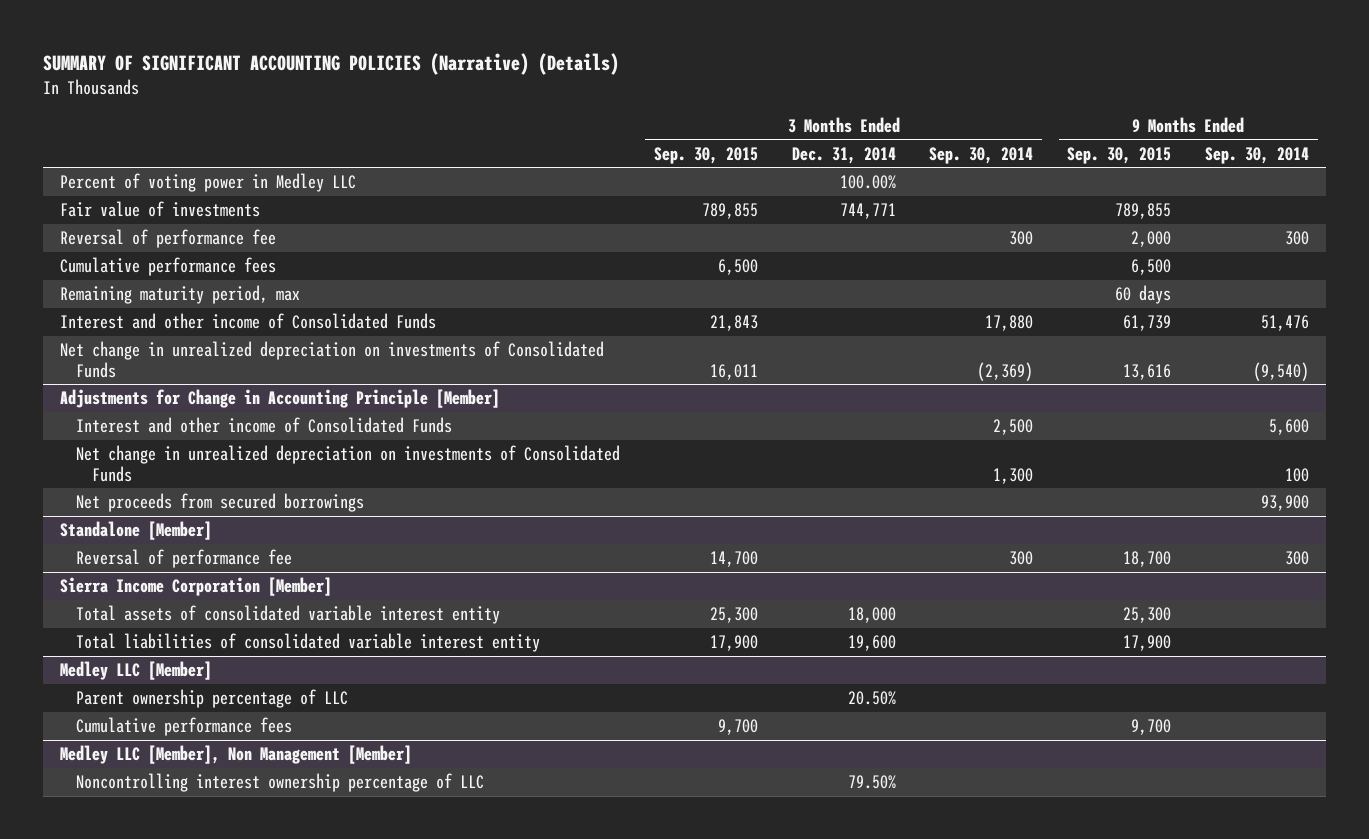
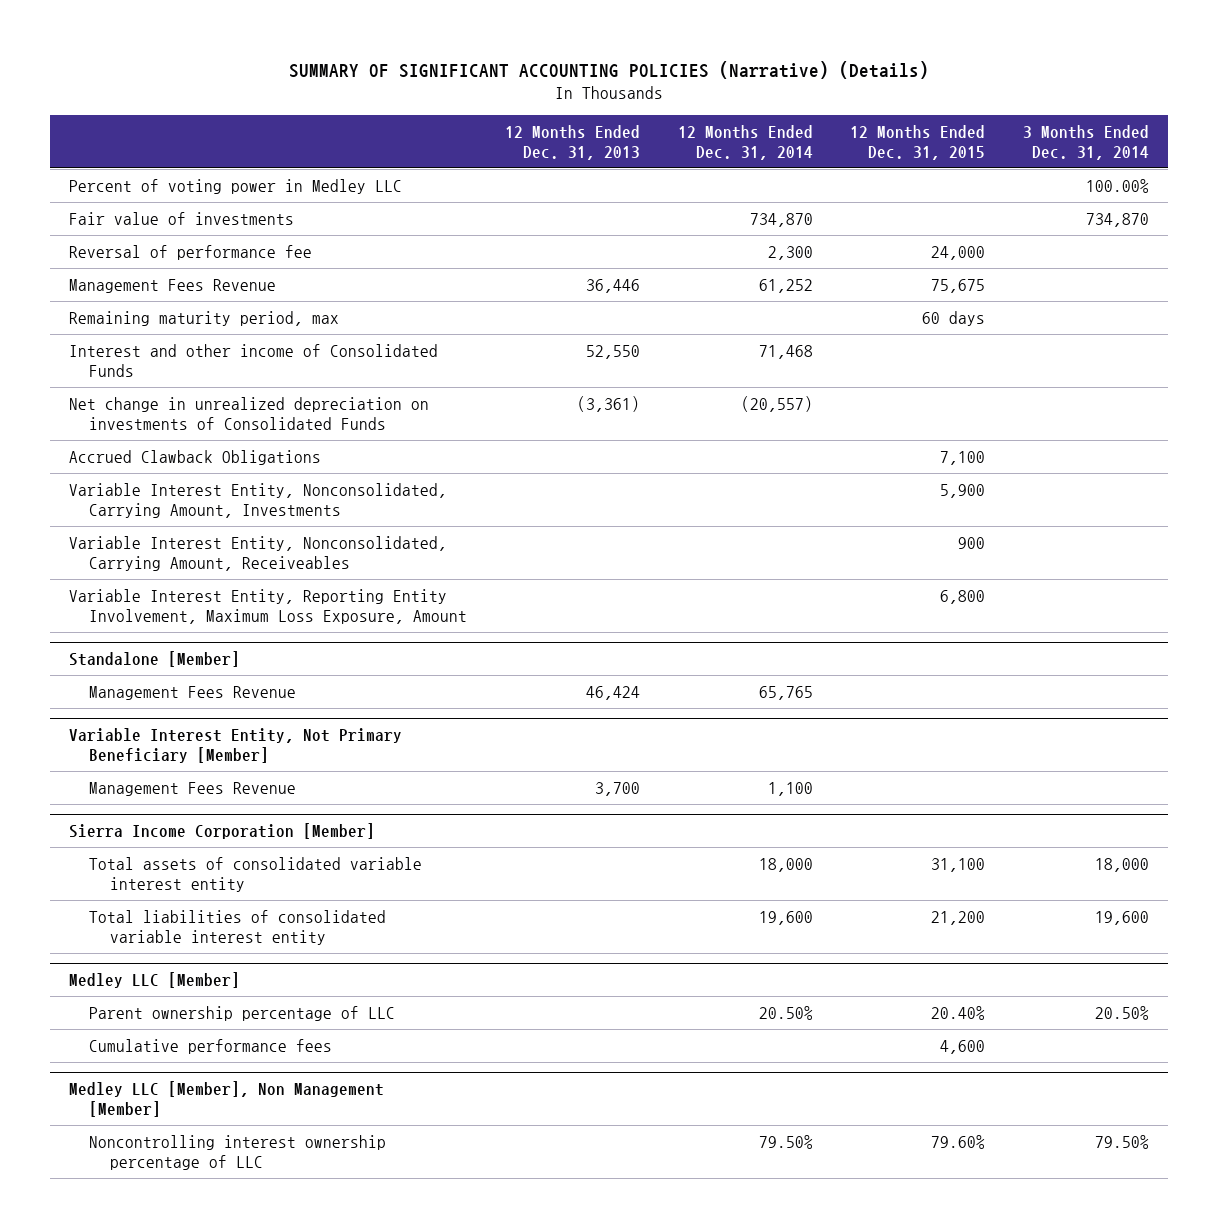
- | 3 Months Ended Sep. 30, 2015 | 3 Months Ended Dec. 31, 2014 | 3 Months Ended Sep. 30, 2014 | 9 Months Ended Sep. 30, 2015 | 9 Months Ended Sep. 30, 2014
+ | 12 Months Ended Dec. 31, 2013 | 12 Months Ended Dec. 31, 2014 | 12 Months Ended Dec. 31, 2015 | 3 Months Ended Dec. 31, 2014
- Fair value of investments | 789,855 | 744,771 | | 789,855 |
+ Fair value of investments | | 734,870 | | 734,870
- Cumulative performance fees | 6,500 | | | 6,500 |
+ Management Fees Revenue | 36,446 | 61,252 | 75,675 |
- Adjustments for Change in Accounting Principle [Member]
- Interest and other income of Consolidated Funds | | | 2,500 | | 5,600
- Net change in unrealized depreciation on investments of Consolidated Funds | | | 1,300 | | 100
- Net proceeds from secured borrowings | | | | | 93,900
+ Accrued Clawback Obligations | | | 7,100 |
+ Variable Interest Entity, Nonconsolidated, Carrying Amount, Investments | | | 5,900 |
+ Variable Interest Entity, Nonconsolidated, Carrying Amount, Receiveables | | | 900 |
+ Variable Interest Entity, Reporting Entity Involvement, Maximum Loss Exposure, Amount | | | 6,800 |
@ Standalone [Member]
- Reversal of performance fee | 14,700 | | 300 | 18,700 | 300
+ Management Fees Revenue | 46,424 | 65,765 | |
+ Variable Interest Entity, Not Primary Beneficiary [Member]
+ Management Fees Revenue | 3,700 | 1,100 | |

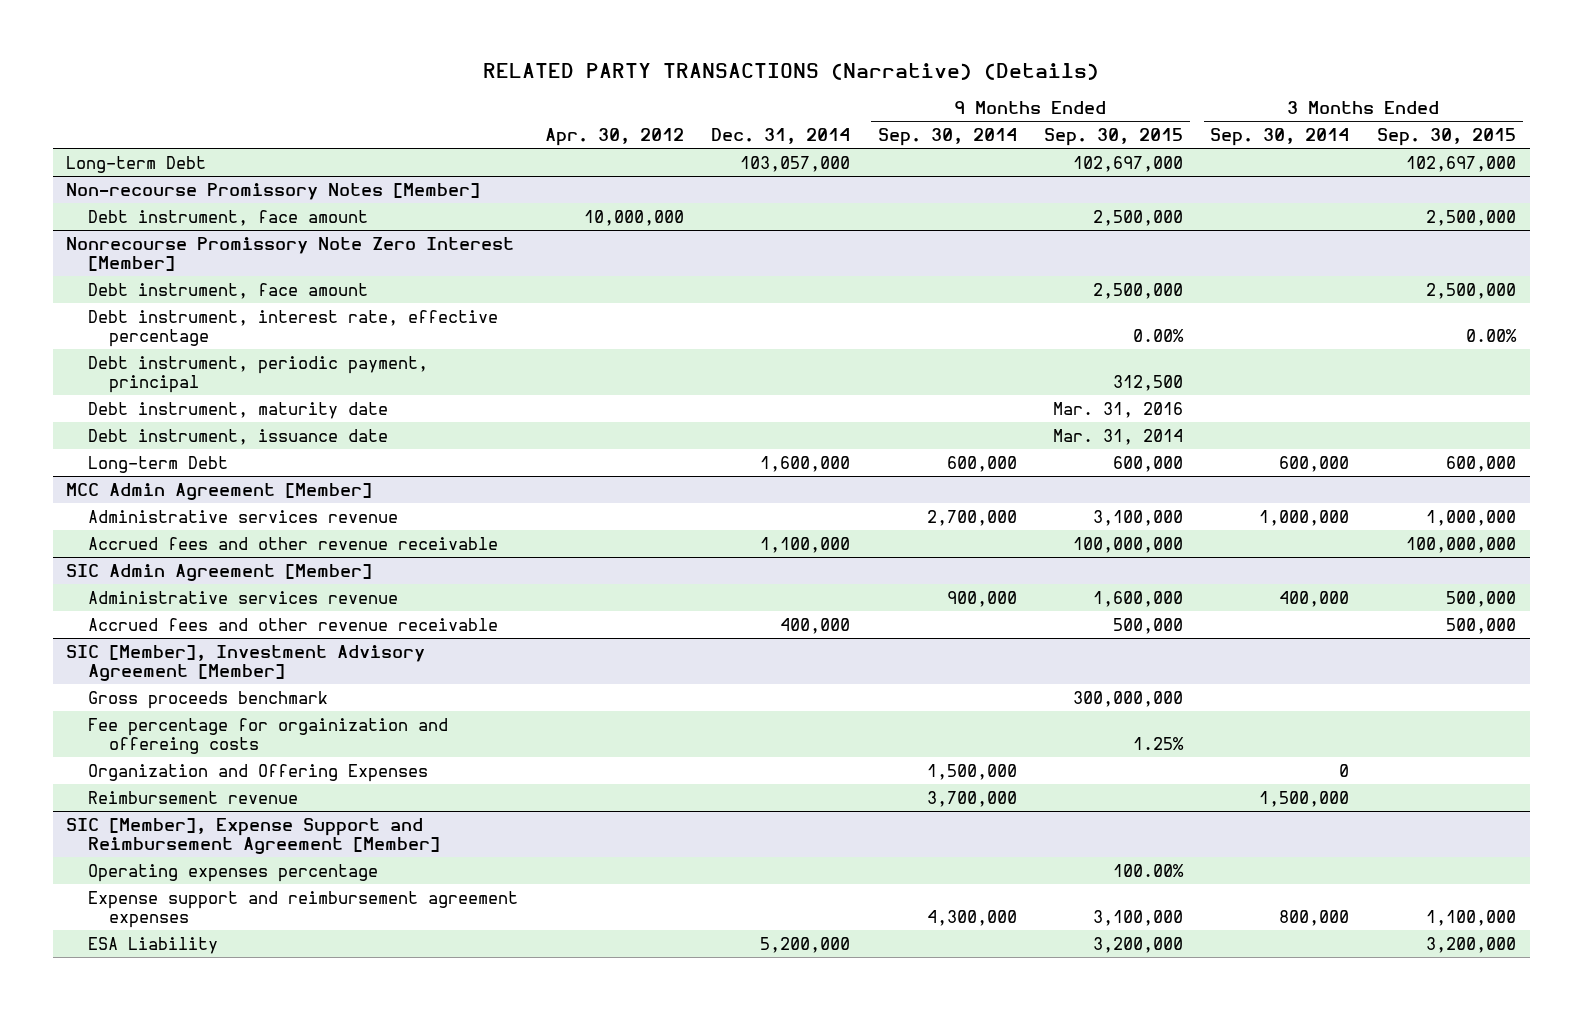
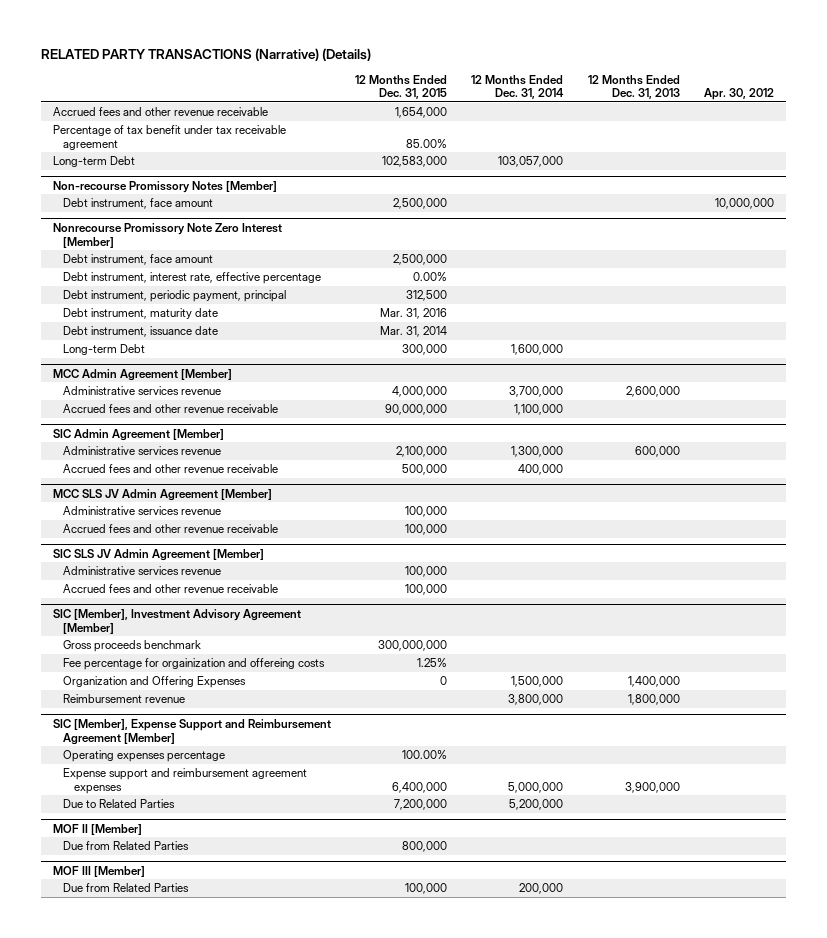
- | Apr. 30, 2012 | Dec. 31, 2014 | 9 Months Ended Sep. 30, 2014 | 9 Months Ended Sep. 30, 2015 | 3 Months Ended Sep. 30, 2014 | 3 Months Ended Sep. 30, 2015
+ | 12 Months Ended Dec. 31, 2015 | 12 Months Ended Dec. 31, 2014 | 12 Months Ended Dec. 31, 2013 | Apr. 30, 2012
+ Accrued fees and other revenue receivable | 1,654,000 | | |
+ Percentage of tax benefit under tax receivable agreement | 85.00% | | |
+ MCC SLS JV Admin Agreement [Member]
+ Administrative services revenue | 100,000 | | |
+ Accrued fees and other revenue receivable | 100,000 | | |
+ SIC SLS JV Admin Agreement [Member]
+ Administrative services revenue | 100,000 | | |
+ Accrued fees and other revenue receivable | 100,000 | | |
@ SIC [Member], Expense Support and Reimbursement Agreement [Member]
- ESA Liability | | 5,200,000 | | 3,200,000 | | 3,200,000
+ Due to Related Parties | 7,200,000 | 5,200,000 | |
+ MOF II [Member]
+ Due from Related Parties | 800,000 | | |
+ MOF III [Member]
+ Due from Related Parties | 100,000 | 200,000 | |

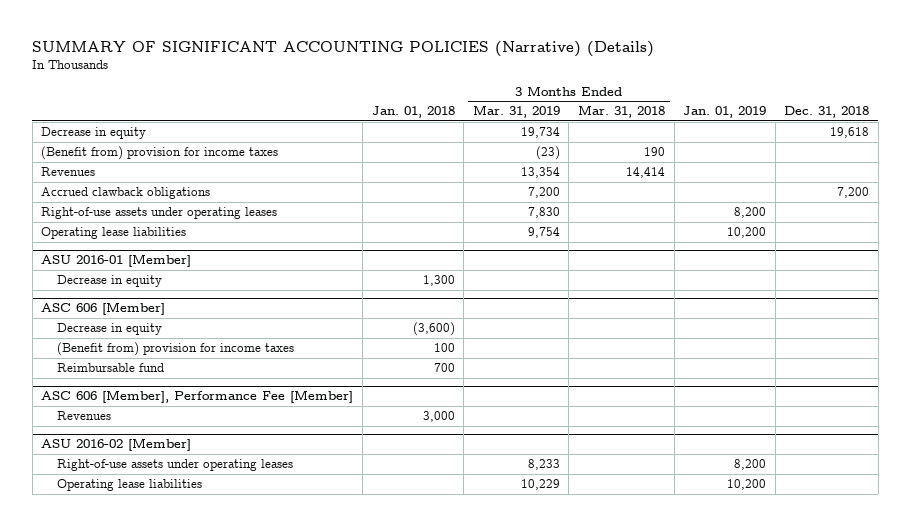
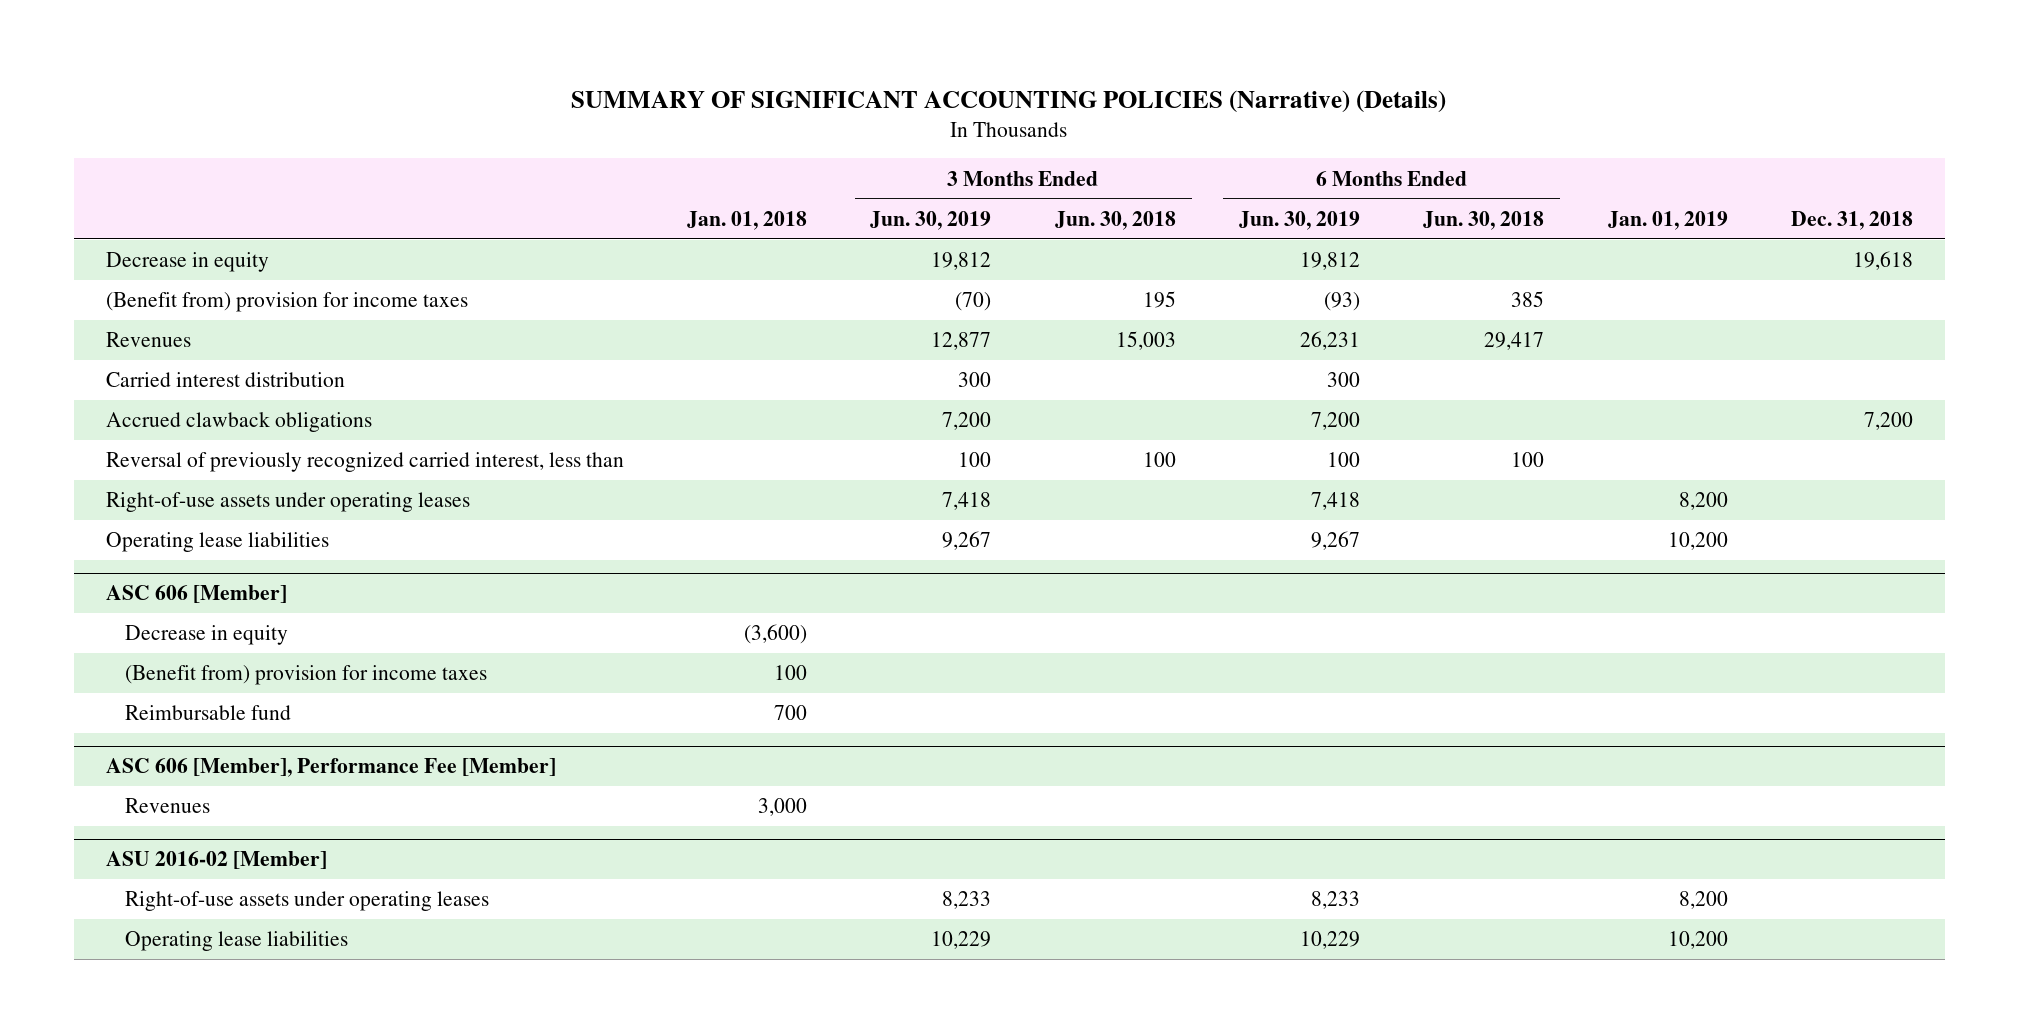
- | Jan. 01, 2018 | 3 Months Ended Mar. 31, 2019 | 3 Months Ended Mar. 31, 2018 | Jan. 01, 2019 | Dec. 31, 2018
+ | Jan. 01, 2018 | 3 Months Ended Jun. 30, 2019 | 3 Months Ended Jun. 30, 2018 | 6 Months Ended Jun. 30, 2019 | 6 Months Ended Jun. 30, 2018 | Jan. 01, 2019 | Dec. 31, 2018
+ Carried interest distribution | | 300 | | 300 | | |
+ Reversal of previously recognized carried interest, less than | | 100 | 100 | 100 | 100 | |
- ASU 2016-01 [Member]
- Decrease in equity | 1,300 | | | |

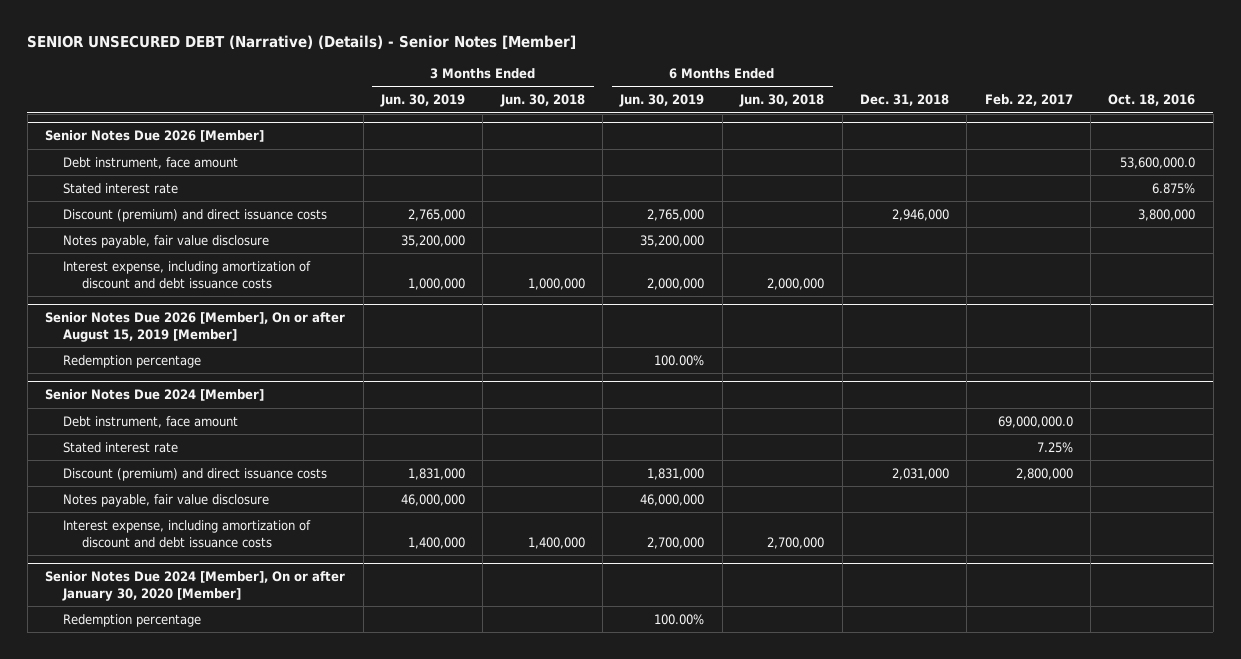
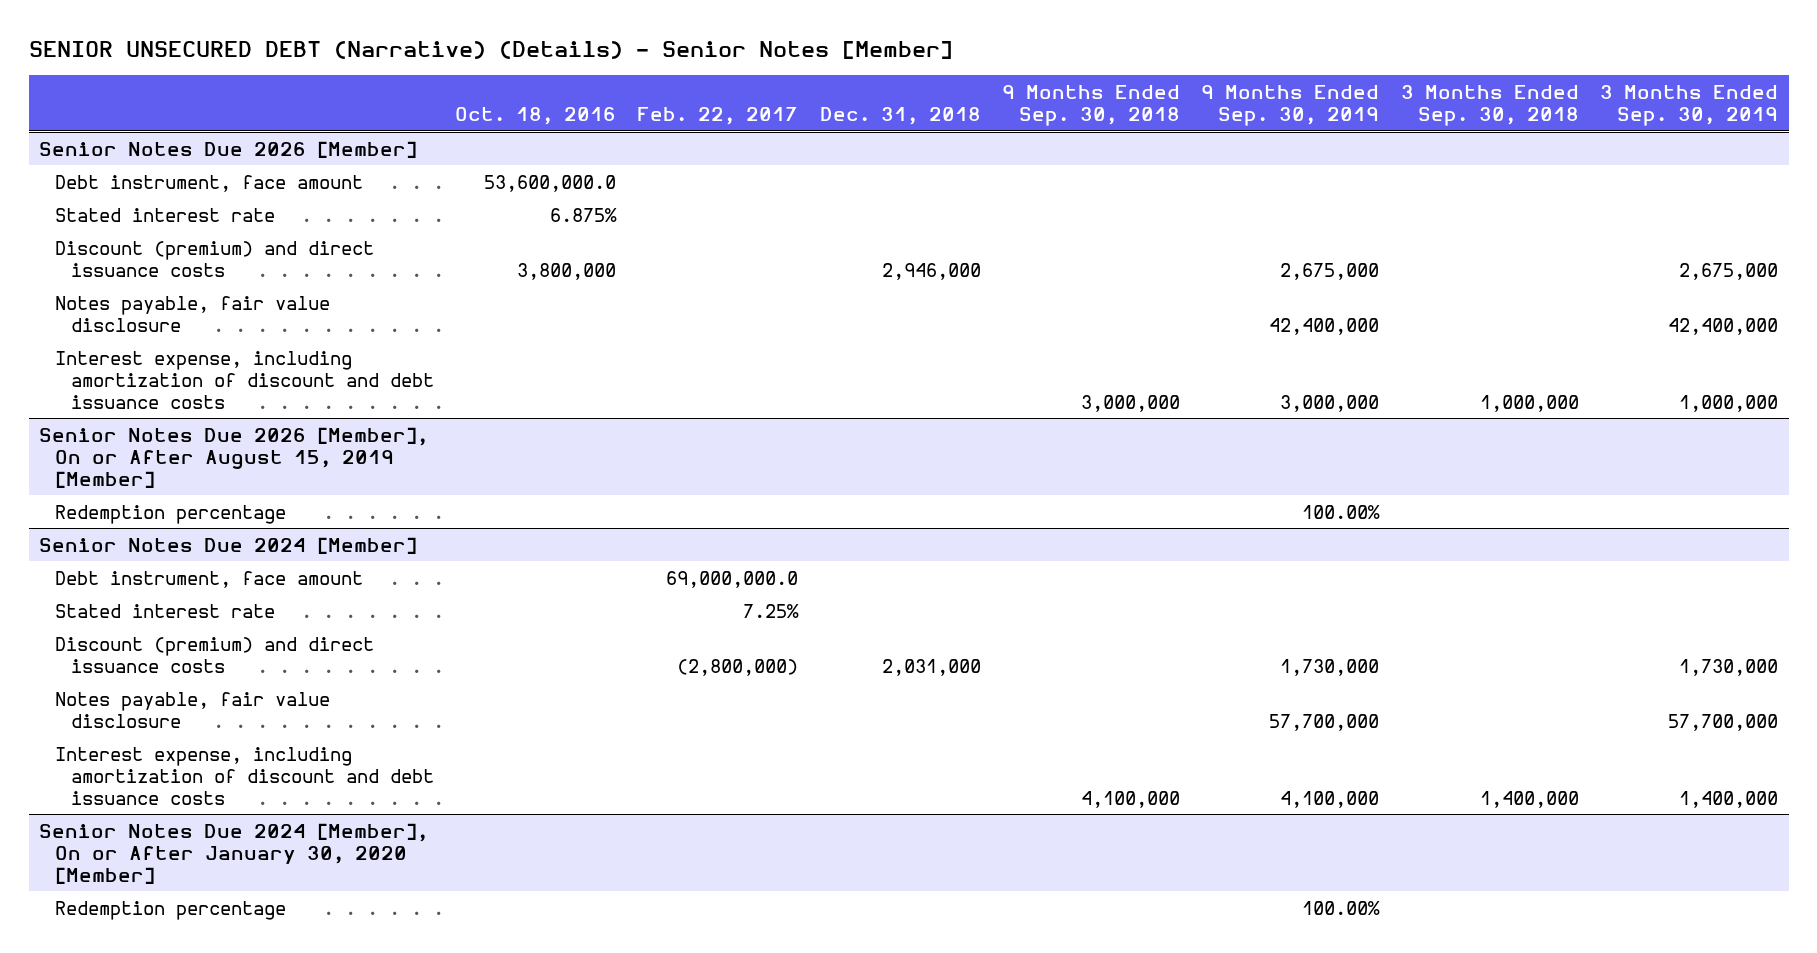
- | 3 Months Ended Jun. 30, 2019 | 3 Months Ended Jun. 30, 2018 | 6 Months Ended Jun. 30, 2019 | 6 Months Ended Jun. 30, 2018 | Dec. 31, 2018 | Feb. 22, 2017 | Oct. 18, 2016
+ | Oct. 18, 2016 | Feb. 22, 2017 | Dec. 31, 2018 | 9 Months Ended Sep. 30, 2018 | 9 Months Ended Sep. 30, 2019 | 3 Months Ended Sep. 30, 2018 | 3 Months Ended Sep. 30, 2019
- Senior Notes Due 2026 [Member], On or after August 15, 2019 [Member]
+ Senior Notes Due 2026 [Member], On or After August 15, 2019 [Member]
@ Senior Notes Due 2024 [Member]
- Discount (premium) and direct issuance costs | 1,831,000 | | 1,831,000 | | 2,031,000 | 2,800,000 |
+ Discount (premium) and direct issuance costs | | (2,800,000) | 2,031,000 | | 1,730,000 | | 1,730,000
- Senior Notes Due 2024 [Member], On or after January 30, 2020 [Member]
+ Senior Notes Due 2024 [Member], On or After January 30, 2020 [Member]

